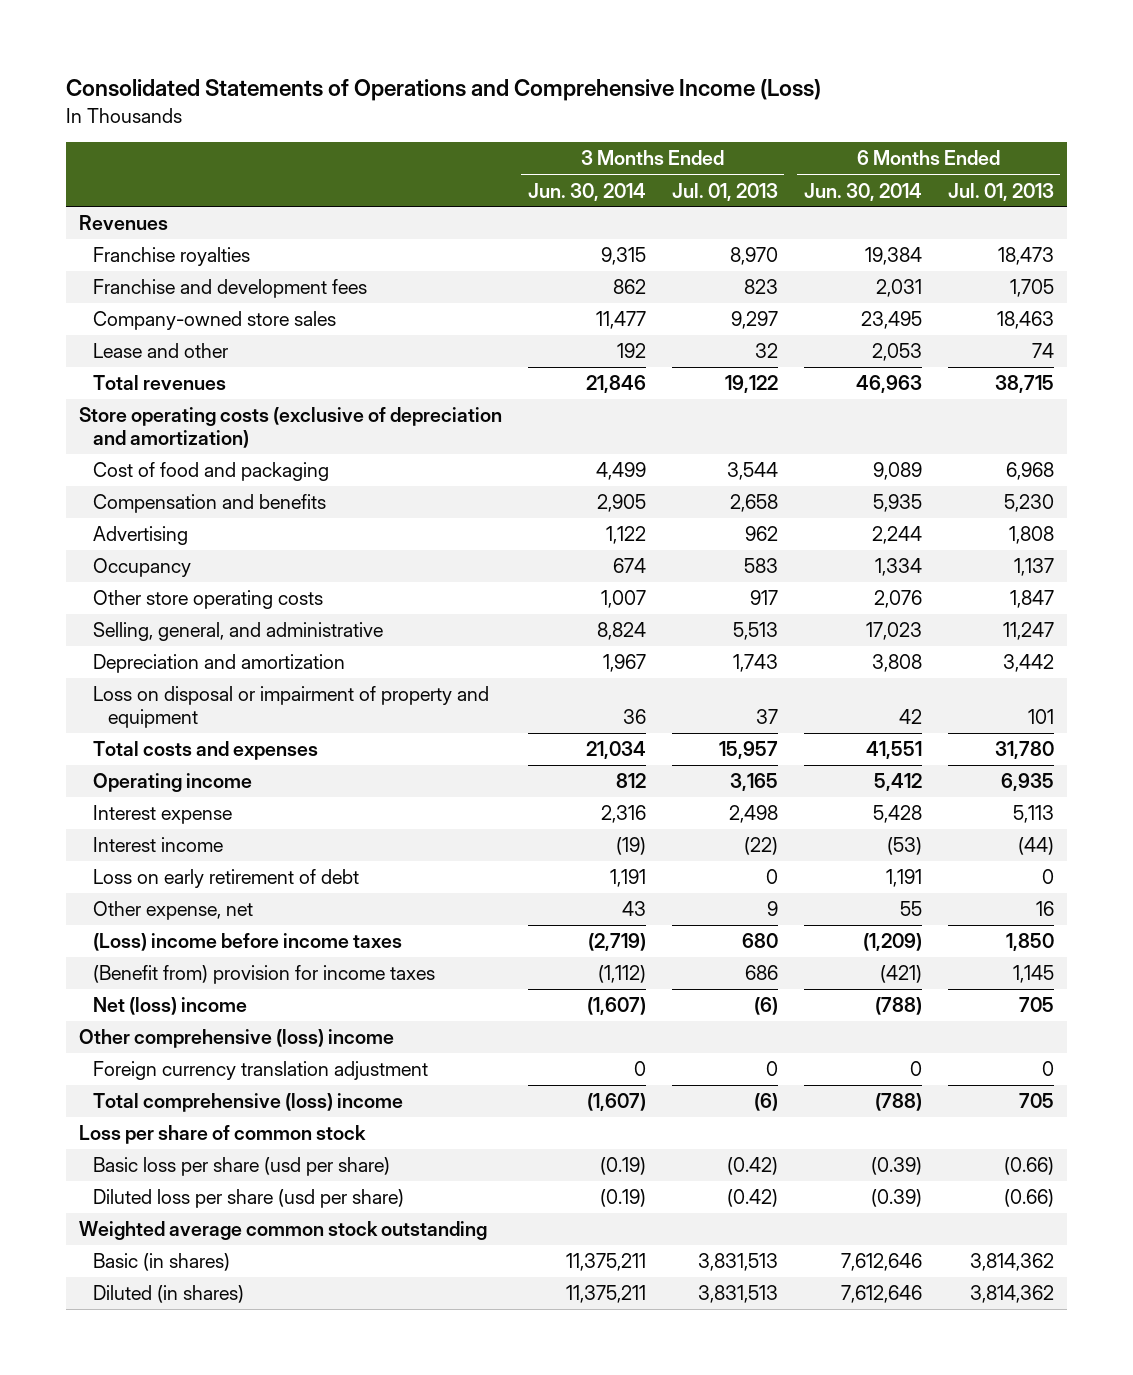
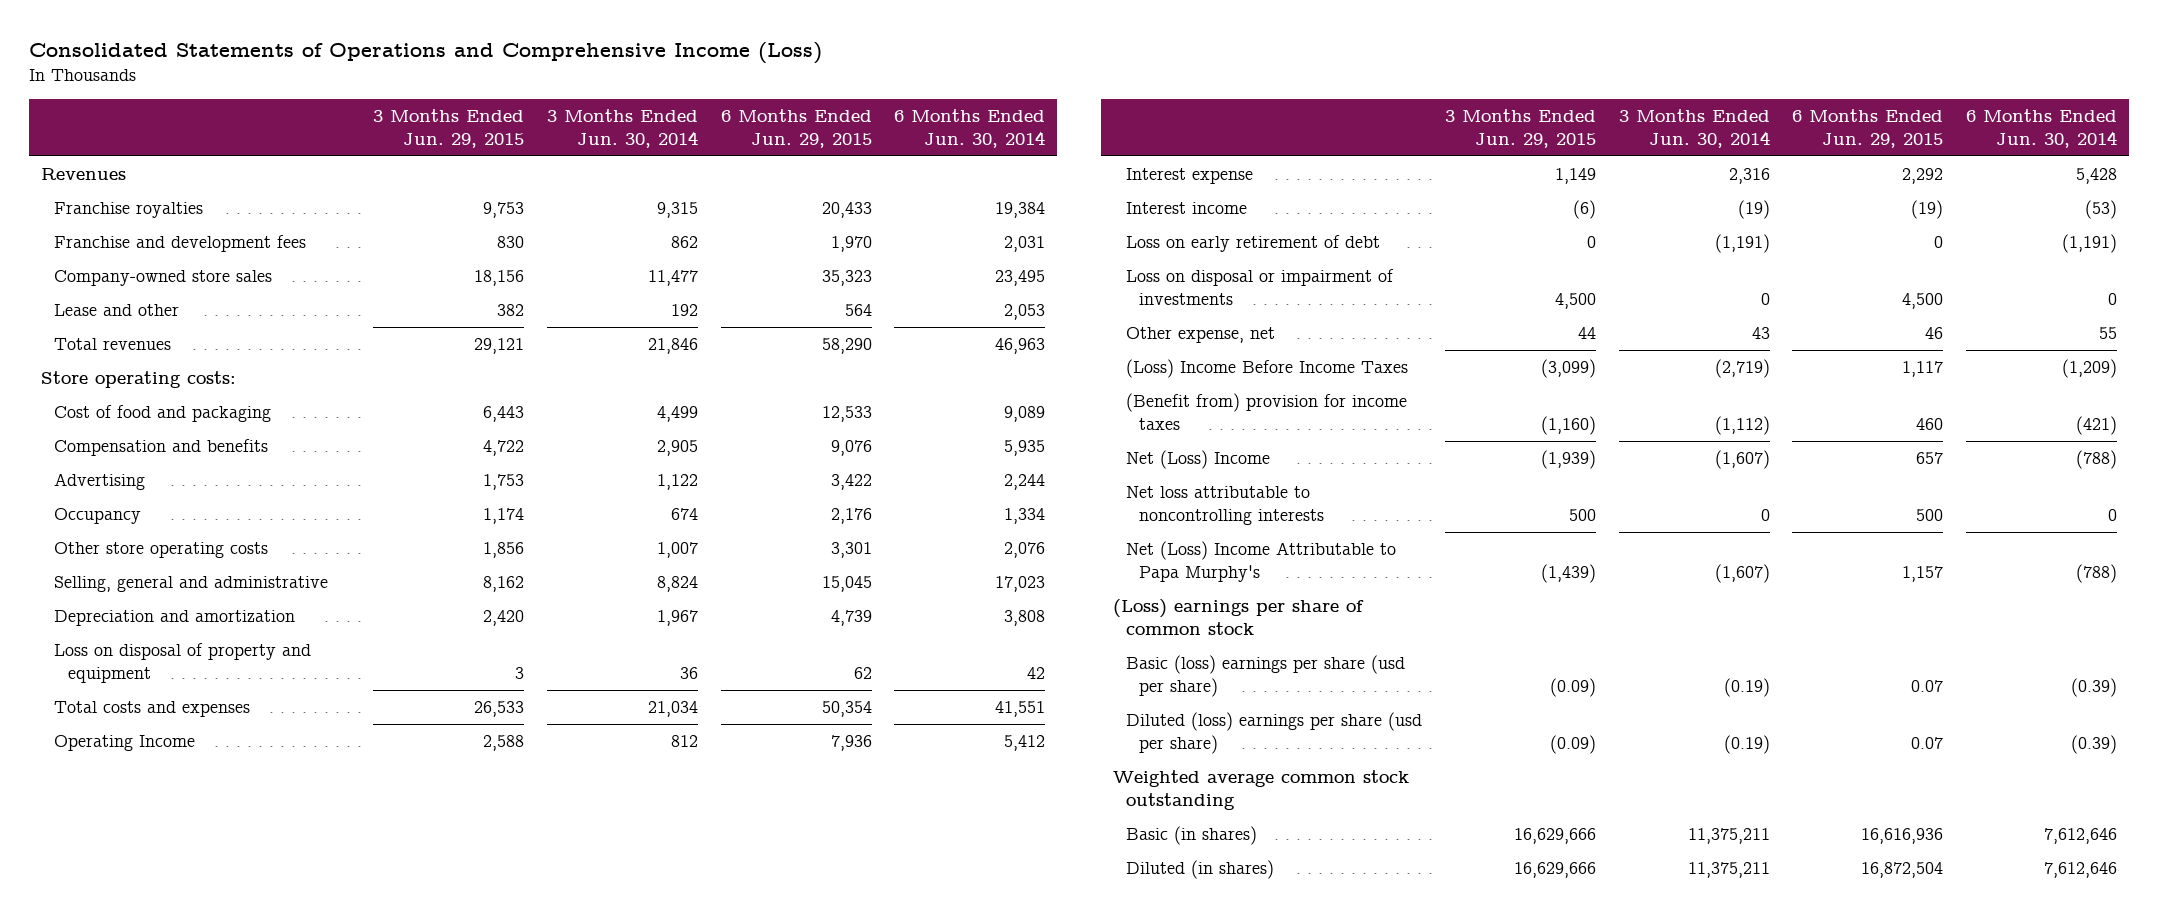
- | 3 Months Ended Jun. 30, 2014 | 3 Months Ended Jul. 01, 2013 | 6 Months Ended Jun. 30, 2014 | 6 Months Ended Jul. 01, 2013
+ | 3 Months Ended Jun. 29, 2015 | 3 Months Ended Jun. 30, 2014 | 6 Months Ended Jun. 29, 2015 | 6 Months Ended Jun. 30, 2014
- Store operating costs (exclusive of depreciation and amortization)
+ Store operating costs:
- Selling, general, and administrative | 8,824 | 5,513 | 17,023 | 11,247
+ Selling, general and administrative | 8,162 | 8,824 | 15,045 | 17,023
- Loss on disposal or impairment of property and equipment | 36 | 37 | 42 | 101
+ Loss on disposal of property and equipment | 3 | 36 | 62 | 42
- Operating income | 812 | 3,165 | 5,412 | 6,935
+ Operating Income | 2,588 | 812 | 7,936 | 5,412
- Loss on early retirement of debt | 1,191 | 0 | 1,191 | 0
+ Loss on early retirement of debt | 0 | (1,191) | 0 | (1,191)
+ Loss on disposal or impairment of investments | 4,500 | 0 | 4,500 | 0
- (Loss) income before income taxes | (2,719) | 680 | (1,209) | 1,850
+ (Loss) Income Before Income Taxes | (3,099) | (2,719) | 1,117 | (1,209)
- Net (loss) income | (1,607) | (6) | (788) | 705
- Other comprehensive (loss) income
- Foreign currency translation adjustment | 0 | 0 | 0 | 0
- Total comprehensive (loss) income | (1,607) | (6) | (788) | 705
- Loss per share of common stock
- Basic loss per share (usd per share) | (0.19) | (0.42) | (0.39) | (0.66)
- Diluted loss per share (usd per share) | (0.19) | (0.42) | (0.39) | (0.66)
+ Net (Loss) Income | (1,939) | (1,607) | 657 | (788)
+ Net loss attributable to noncontrolling interests | 500 | 0 | 500 | 0
+ Net (Loss) Income Attributable to Papa Murphy's | (1,439) | (1,607) | 1,157 | (788)
+ (Loss) earnings per share of common stock
+ Basic (loss) earnings per share (usd per share) | (0.09) | (0.19) | 0.07 | (0.39)
+ Diluted (loss) earnings per share (usd per share) | (0.09) | (0.19) | 0.07 | (0.39)

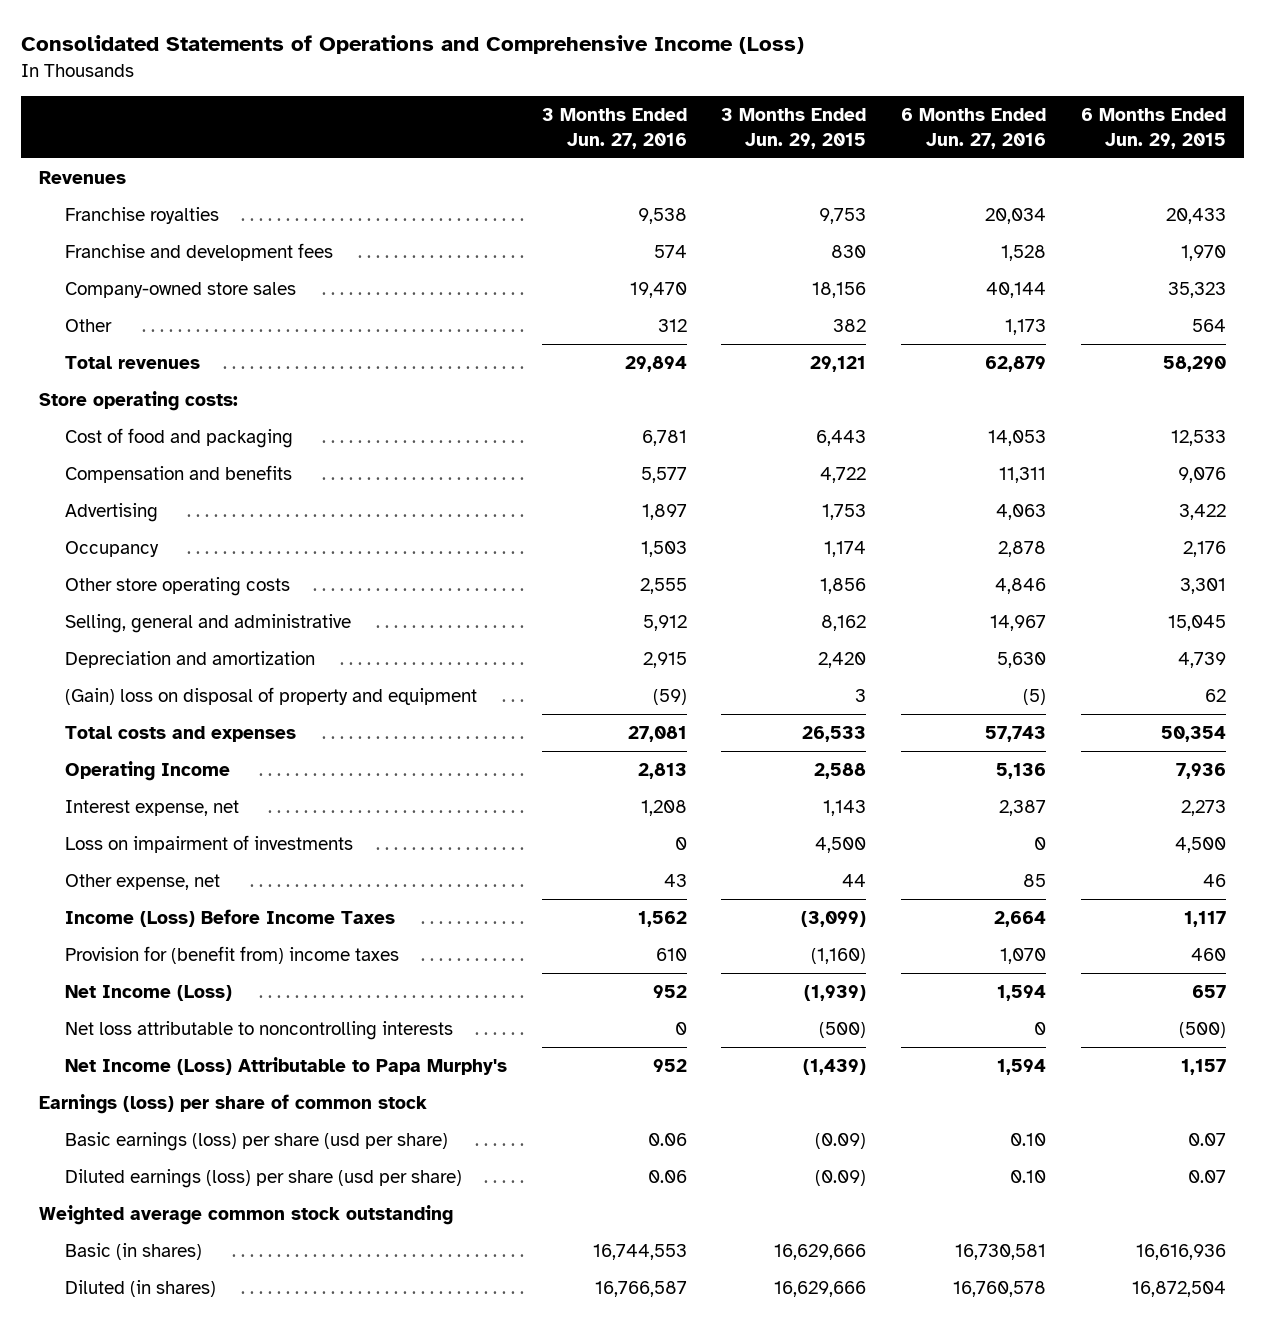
- | 3 Months Ended Jun. 29, 2015 | 3 Months Ended Jun. 30, 2014 | 6 Months Ended Jun. 29, 2015 | 6 Months Ended Jun. 30, 2014
+ | 3 Months Ended Jun. 27, 2016 | 3 Months Ended Jun. 29, 2015 | 6 Months Ended Jun. 27, 2016 | 6 Months Ended Jun. 29, 2015
- Lease and other | 382 | 192 | 564 | 2,053
+ Other | 312 | 382 | 1,173 | 564
- Loss on disposal of property and equipment | 3 | 36 | 62 | 42
+ (Gain) loss on disposal of property and equipment | (59) | 3 | (5) | 62
- Interest expense | 1,149 | 2,316 | 2,292 | 5,428
- Interest income | (6) | (19) | (19) | (53)
- Loss on early retirement of debt | 0 | (1,191) | 0 | (1,191)
- Loss on disposal or impairment of investments | 4,500 | 0 | 4,500 | 0
+ Interest expense, net | 1,208 | 1,143 | 2,387 | 2,273
+ Loss on impairment of investments | 0 | 4,500 | 0 | 4,500
- (Loss) Income Before Income Taxes | (3,099) | (2,719) | 1,117 | (1,209)
- (Benefit from) provision for income taxes | (1,160) | (1,112) | 460 | (421)
- Net (Loss) Income | (1,939) | (1,607) | 657 | (788)
- Net loss attributable to noncontrolling interests | 500 | 0 | 500 | 0
- Net (Loss) Income Attributable to Papa Murphy's | (1,439) | (1,607) | 1,157 | (788)
- (Loss) earnings per share of common stock
- Basic (loss) earnings per share (usd per share) | (0.09) | (0.19) | 0.07 | (0.39)
- Diluted (loss) earnings per share (usd per share) | (0.09) | (0.19) | 0.07 | (0.39)
+ Income (Loss) Before Income Taxes | 1,562 | (3,099) | 2,664 | 1,117
+ Provision for (benefit from) income taxes | 610 | (1,160) | 1,070 | 460
+ Net Income (Loss) | 952 | (1,939) | 1,594 | 657
+ Net loss attributable to noncontrolling interests | 0 | (500) | 0 | (500)
+ Net Income (Loss) Attributable to Papa Murphy's | 952 | (1,439) | 1,594 | 1,157
+ Earnings (loss) per share of common stock
+ Basic earnings (loss) per share (usd per share) | 0.06 | (0.09) | 0.10 | 0.07
+ Diluted earnings (loss) per share (usd per share) | 0.06 | (0.09) | 0.10 | 0.07

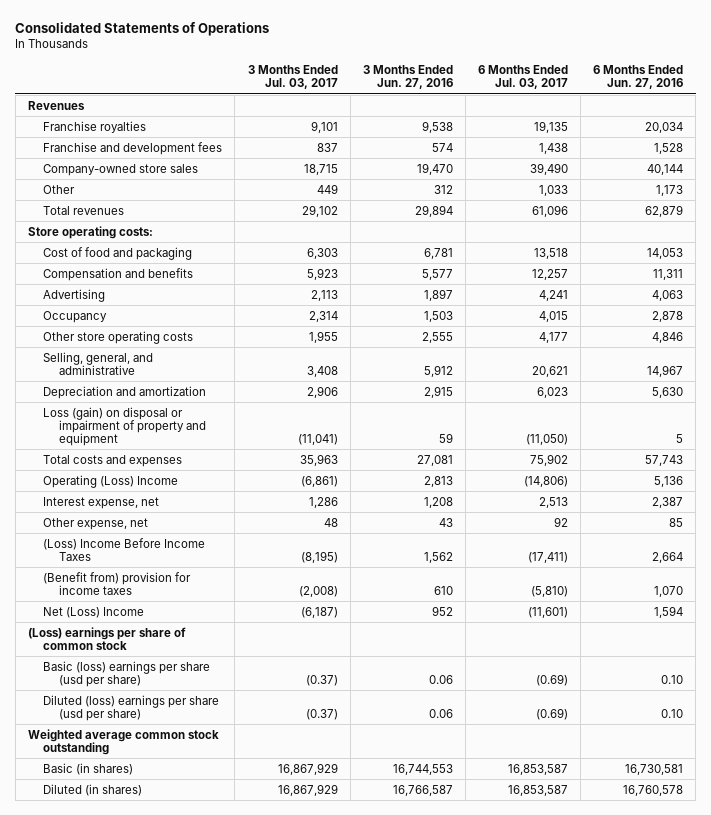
- Consolidated Statements of Operations and Comprehensive Income (Loss)
+ Consolidated Statements of Operations
- | 3 Months Ended Jun. 27, 2016 | 3 Months Ended Jun. 29, 2015 | 6 Months Ended Jun. 27, 2016 | 6 Months Ended Jun. 29, 2015
+ | 3 Months Ended Jul. 03, 2017 | 3 Months Ended Jun. 27, 2016 | 6 Months Ended Jul. 03, 2017 | 6 Months Ended Jun. 27, 2016
- Selling, general and administrative | 5,912 | 8,162 | 14,967 | 15,045
+ Selling, general, and administrative | 3,408 | 5,912 | 20,621 | 14,967
- (Gain) loss on disposal of property and equipment | (59) | 3 | (5) | 62
+ Loss (gain) on disposal or impairment of property and equipment | (11,041) | 59 | (11,050) | 5
- Operating Income | 2,813 | 2,588 | 5,136 | 7,936
+ Operating (Loss) Income | (6,861) | 2,813 | (14,806) | 5,136
- Loss on impairment of investments | 0 | 4,500 | 0 | 4,500
- Income (Loss) Before Income Taxes | 1,562 | (3,099) | 2,664 | 1,117
- Provision for (benefit from) income taxes | 610 | (1,160) | 1,070 | 460
- Net Income (Loss) | 952 | (1,939) | 1,594 | 657
- Net loss attributable to noncontrolling interests | 0 | (500) | 0 | (500)
- Net Income (Loss) Attributable to Papa Murphy's | 952 | (1,439) | 1,594 | 1,157
- Earnings (loss) per share of common stock
- Basic earnings (loss) per share (usd per share) | 0.06 | (0.09) | 0.10 | 0.07
- Diluted earnings (loss) per share (usd per share) | 0.06 | (0.09) | 0.10 | 0.07
+ (Loss) Income Before Income Taxes | (8,195) | 1,562 | (17,411) | 2,664
+ (Benefit from) provision for income taxes | (2,008) | 610 | (5,810) | 1,070
+ Net (Loss) Income | (6,187) | 952 | (11,601) | 1,594
+ (Loss) earnings per share of common stock
+ Basic (loss) earnings per share (usd per share) | (0.37) | 0.06 | (0.69) | 0.10
+ Diluted (loss) earnings per share (usd per share) | (0.37) | 0.06 | (0.69) | 0.10

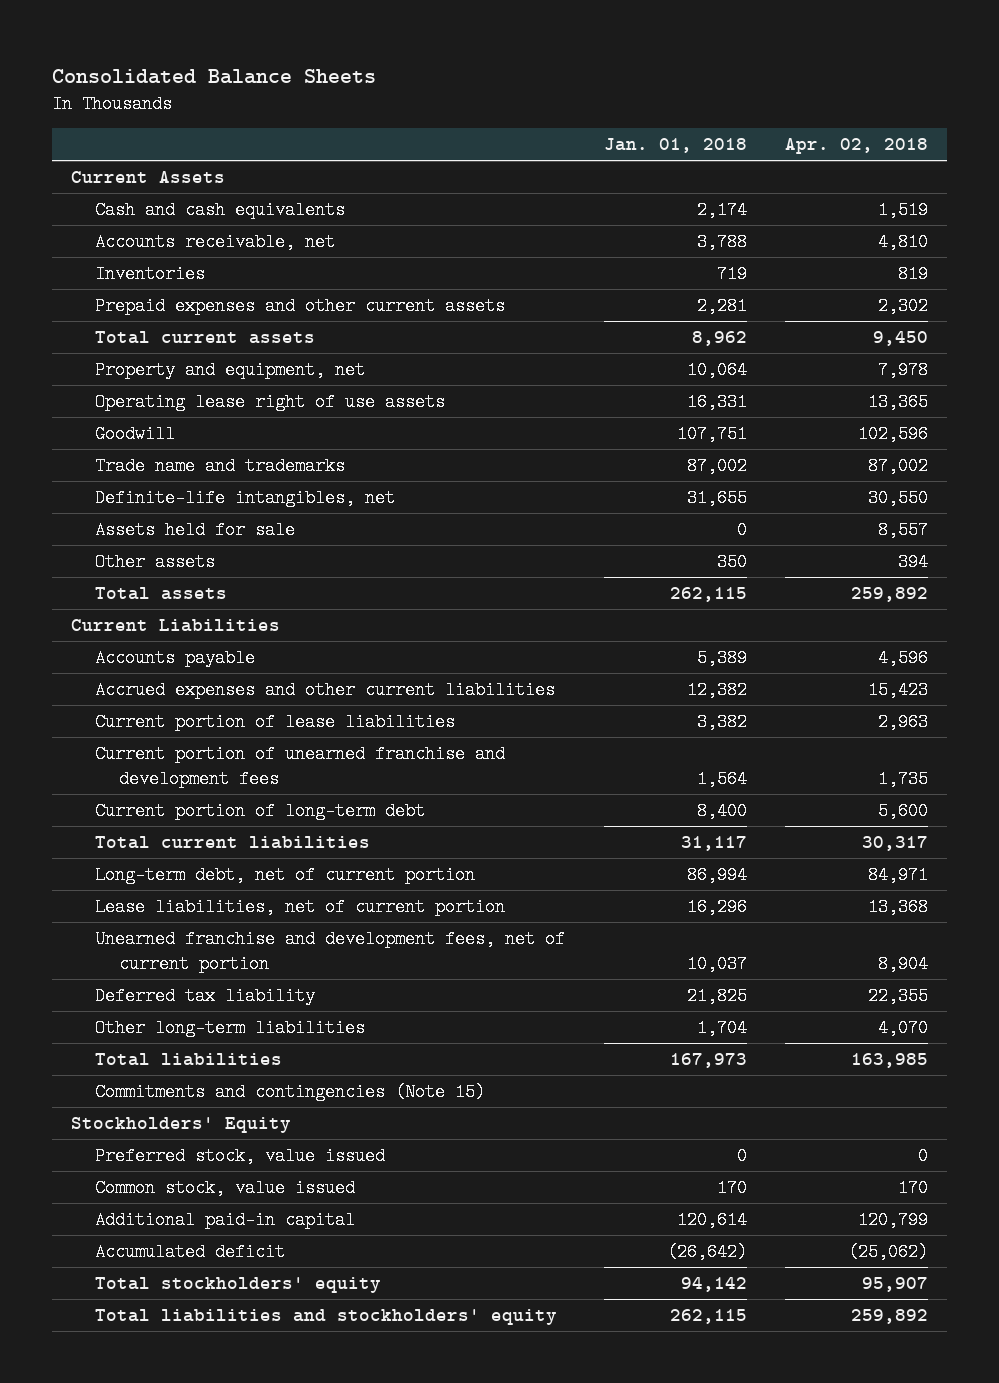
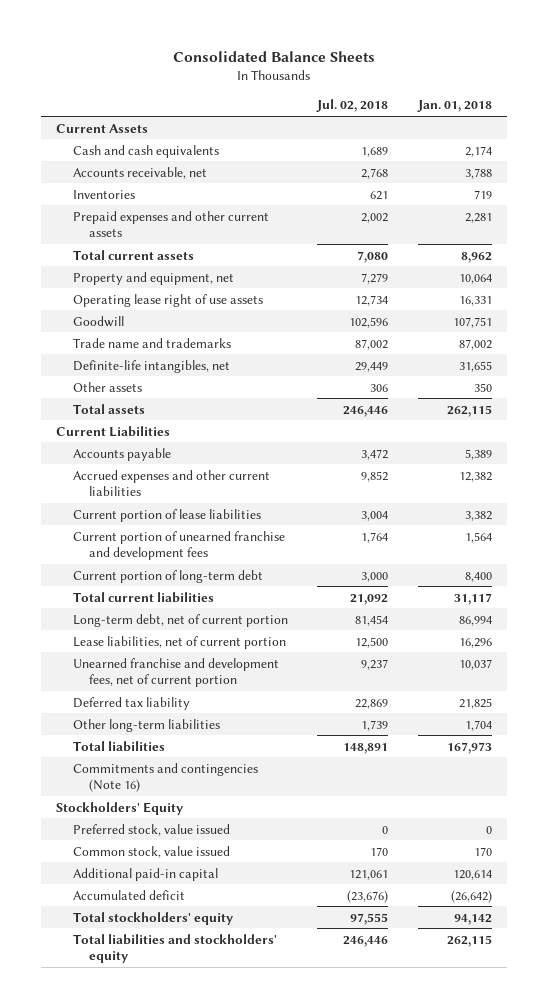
- | Jan. 01, 2018 | Apr. 02, 2018
+ | Jul. 02, 2018 | Jan. 01, 2018
- Assets held for sale | 0 | 8,557
- Commitments and contingencies (Note 15)
+ Commitments and contingencies (Note 16)

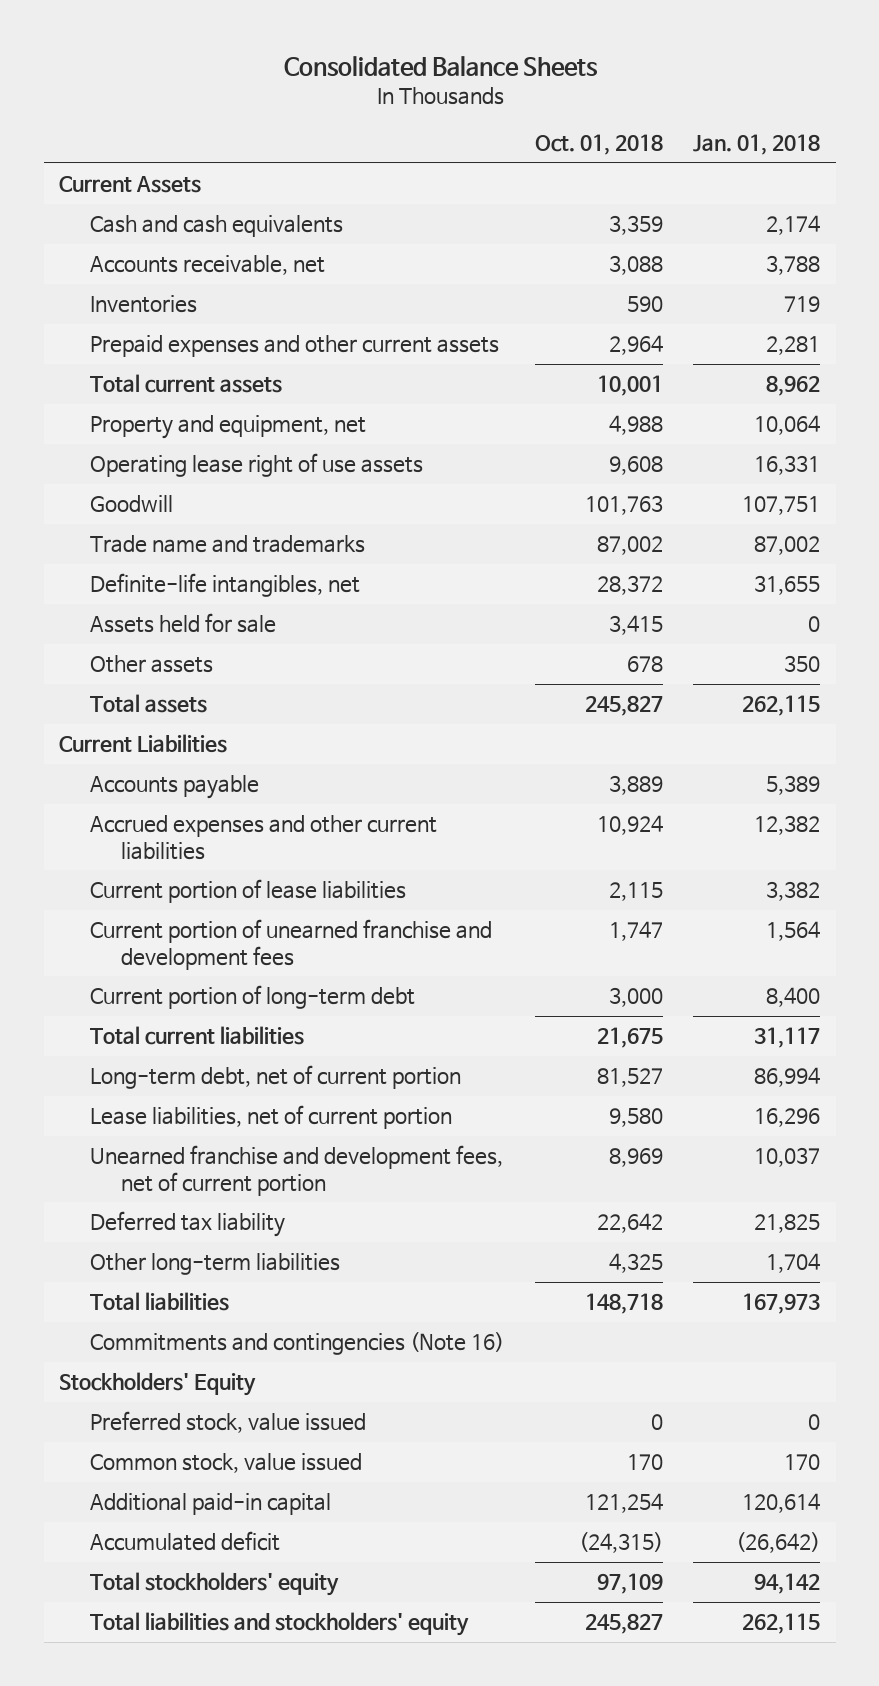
- | Jul. 02, 2018 | Jan. 01, 2018
+ | Oct. 01, 2018 | Jan. 01, 2018
+ Assets held for sale | 3,415 | 0

